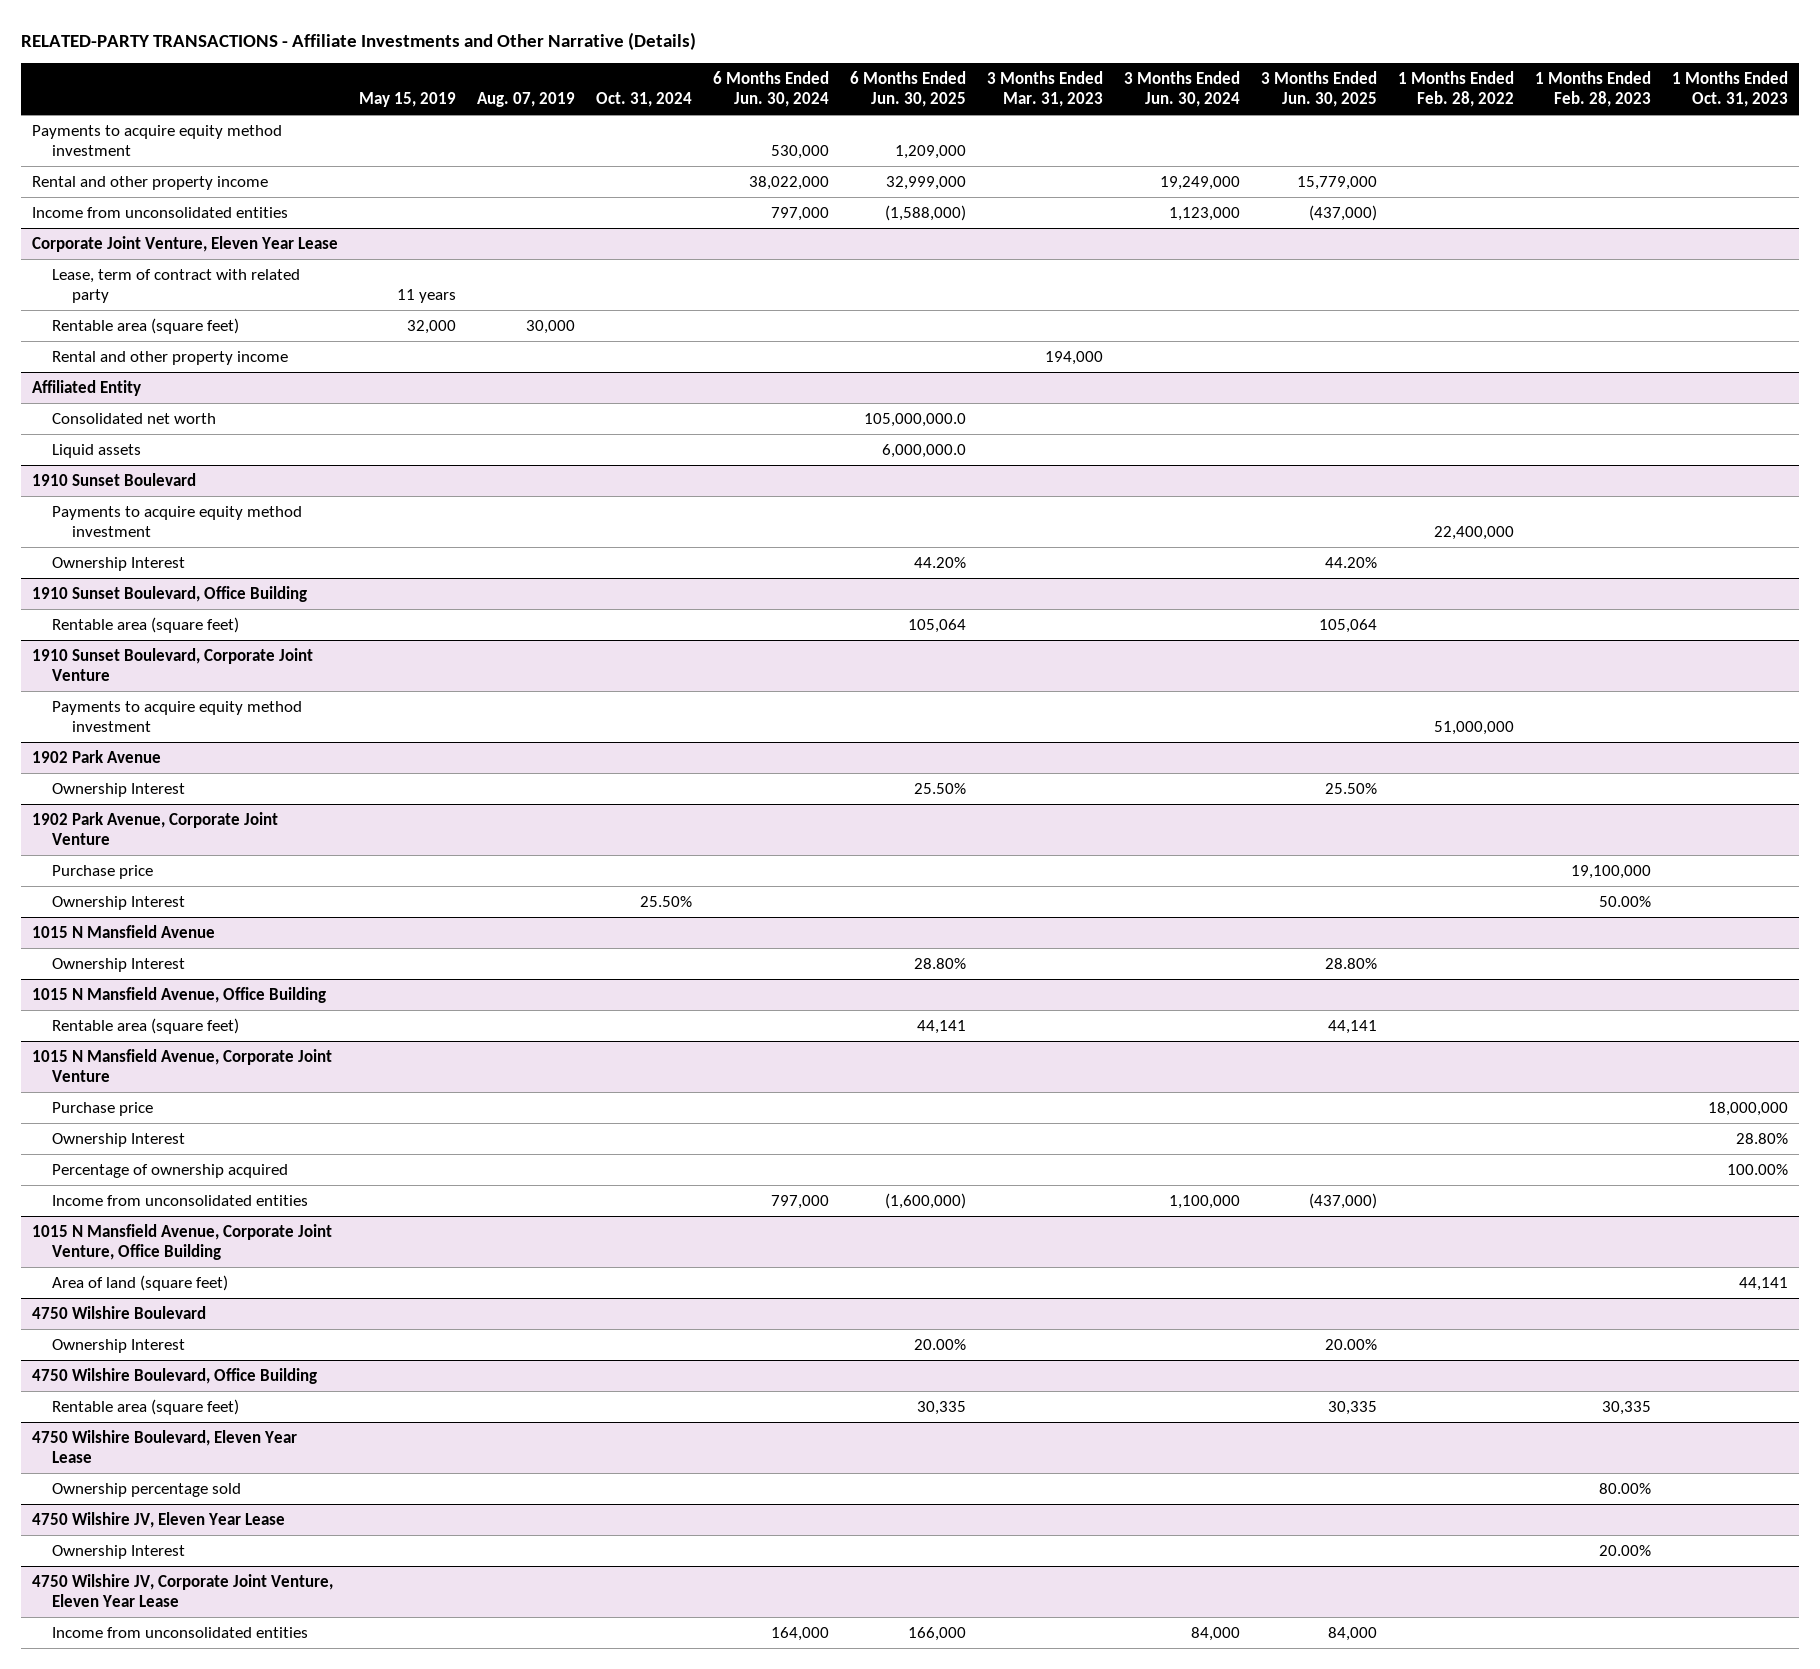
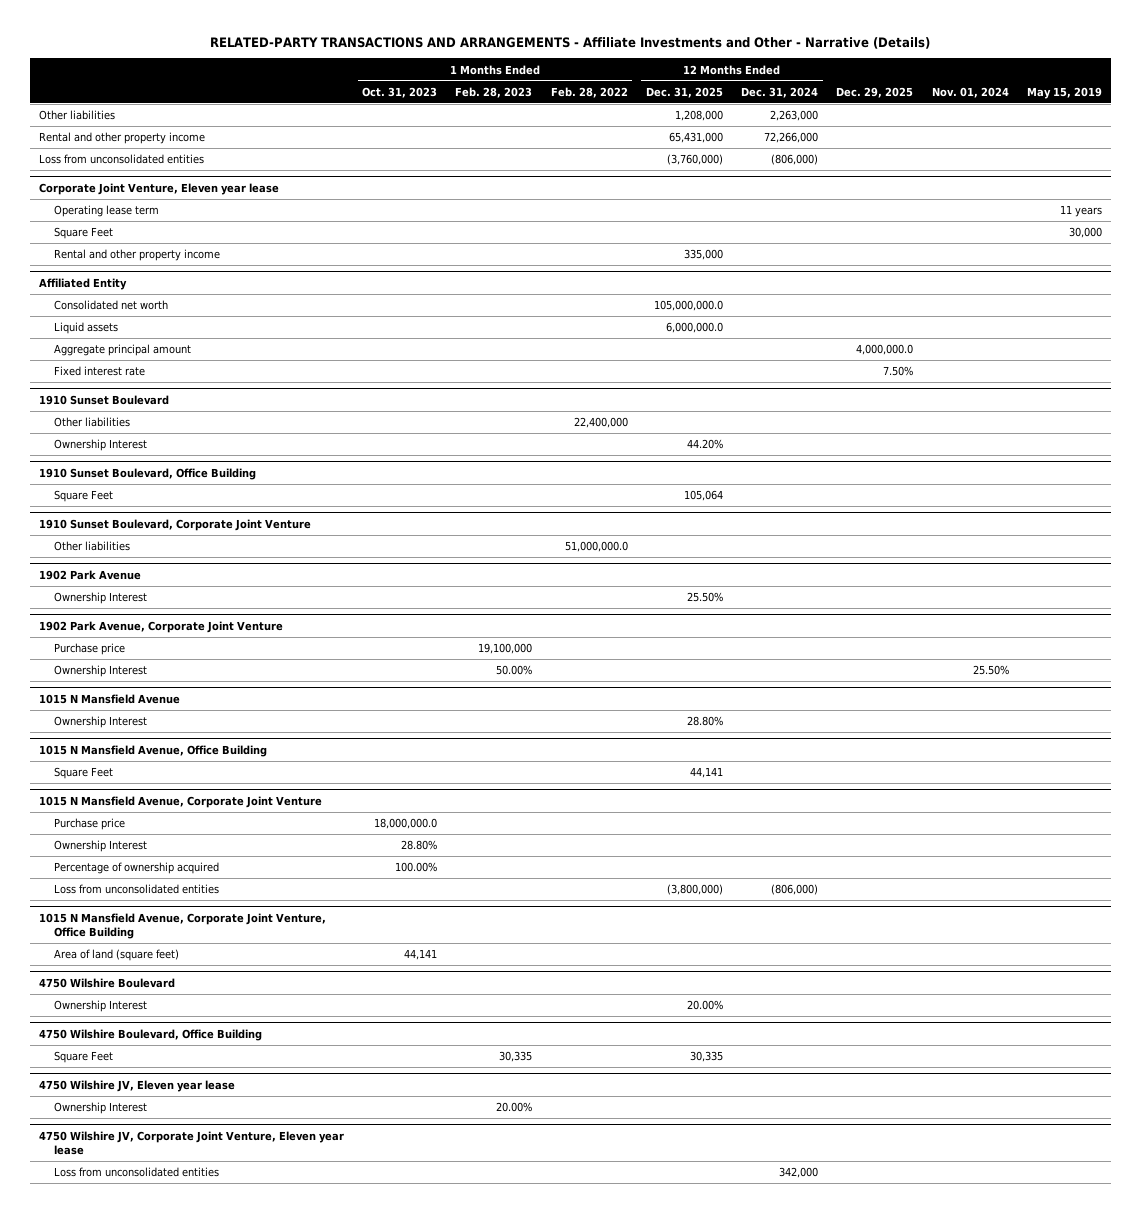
- RELATED-PARTY TRANSACTIONS - Affiliate Investments and Other Narrative (Details)
+ RELATED-PARTY TRANSACTIONS AND ARRANGEMENTS - Affiliate Investments and Other - Narrative (Details)
- | May 15, 2019 | Aug. 07, 2019 | Oct. 31, 2024 | 6 Months Ended Jun. 30, 2024 | 6 Months Ended Jun. 30, 2025 | 3 Months Ended Mar. 31, 2023 | 3 Months Ended Jun. 30, 2024 | 3 Months Ended Jun. 30, 2025 | 1 Months Ended Feb. 28, 2022 | 1 Months Ended Feb. 28, 2023 | 1 Months Ended Oct. 31, 2023
+ | 1 Months Ended Oct. 31, 2023 | 1 Months Ended Feb. 28, 2023 | 1 Months Ended Feb. 28, 2022 | 12 Months Ended Dec. 31, 2025 | 12 Months Ended Dec. 31, 2024 | Dec. 29, 2025 | Nov. 01, 2024 | May 15, 2019
- Payments to acquire equity method investment | | | | 530,000 | 1,209,000 | | | | | |
+ Other liabilities | | | | 1,208,000 | 2,263,000 | | |
- Income from unconsolidated entities | | | | 797,000 | (1,588,000) | | 1,123,000 | (437,000) | | |
- Corporate Joint Venture, Eleven Year Lease
- Lease, term of contract with related party | 11 years | | | | | | | | | |
- Rentable area (square feet) | 32,000 | 30,000 | | | | | | | | |
+ Loss from unconsolidated entities | | | | (3,760,000) | (806,000) | | |
+ Corporate Joint Venture, Eleven year lease
+ Operating lease term | | | | | | | | 11 years
+ Square Feet | | | | | | | | 30,000
@ Affiliated Entity
+ Aggregate principal amount | | | | | | 4,000,000.0 | |
+ Fixed interest rate | | | | | | 7.50% | |
@ 1910 Sunset Boulevard
- Payments to acquire equity method investment | | | | | | | | | 22,400,000 | |
+ Other liabilities | | | 22,400,000 | | | | |
@ 1910 Sunset Boulevard, Office Building
- Rentable area (square feet) | | | | | 105,064 | | | 105,064 | | |
+ Square Feet | | | | 105,064 | | | |
@ 1910 Sunset Boulevard, Corporate Joint Venture
- Payments to acquire equity method investment | | | | | | | | | 51,000,000 | |
+ Other liabilities | | | 51,000,000.0 | | | | |
@ 1015 N Mansfield Avenue, Office Building
- Rentable area (square feet) | | | | | 44,141 | | | 44,141 | | |
+ Square Feet | | | | 44,141 | | | |
@ 1015 N Mansfield Avenue, Corporate Joint Venture
- Purchase price | | | | | | | | | | | 18,000,000
+ Purchase price | 18,000,000.0 | | | | | | |
- Income from unconsolidated entities | | | | 797,000 | (1,600,000) | | 1,100,000 | (437,000) | | |
+ Loss from unconsolidated entities | | | | (3,800,000) | (806,000) | | |
@ 4750 Wilshire Boulevard, Office Building
- Rentable area (square feet) | | | | | 30,335 | | | 30,335 | | 30,335 |
- 4750 Wilshire Boulevard, Eleven Year Lease
- Ownership percentage sold | | | | | | | | | | 80.00% |
- 4750 Wilshire JV, Eleven Year Lease
@ 4750 Wilshire Boulevard, Office Building
+ Square Feet | | 30,335 | | 30,335 | | | |
+ 4750 Wilshire JV, Eleven year lease
- 4750 Wilshire JV, Corporate Joint Venture, Eleven Year Lease
- Income from unconsolidated entities | | | | 164,000 | 166,000 | | 84,000 | 84,000 | | |
+ 4750 Wilshire JV, Corporate Joint Venture, Eleven year lease
+ Loss from unconsolidated entities | | | | | 342,000 | | |

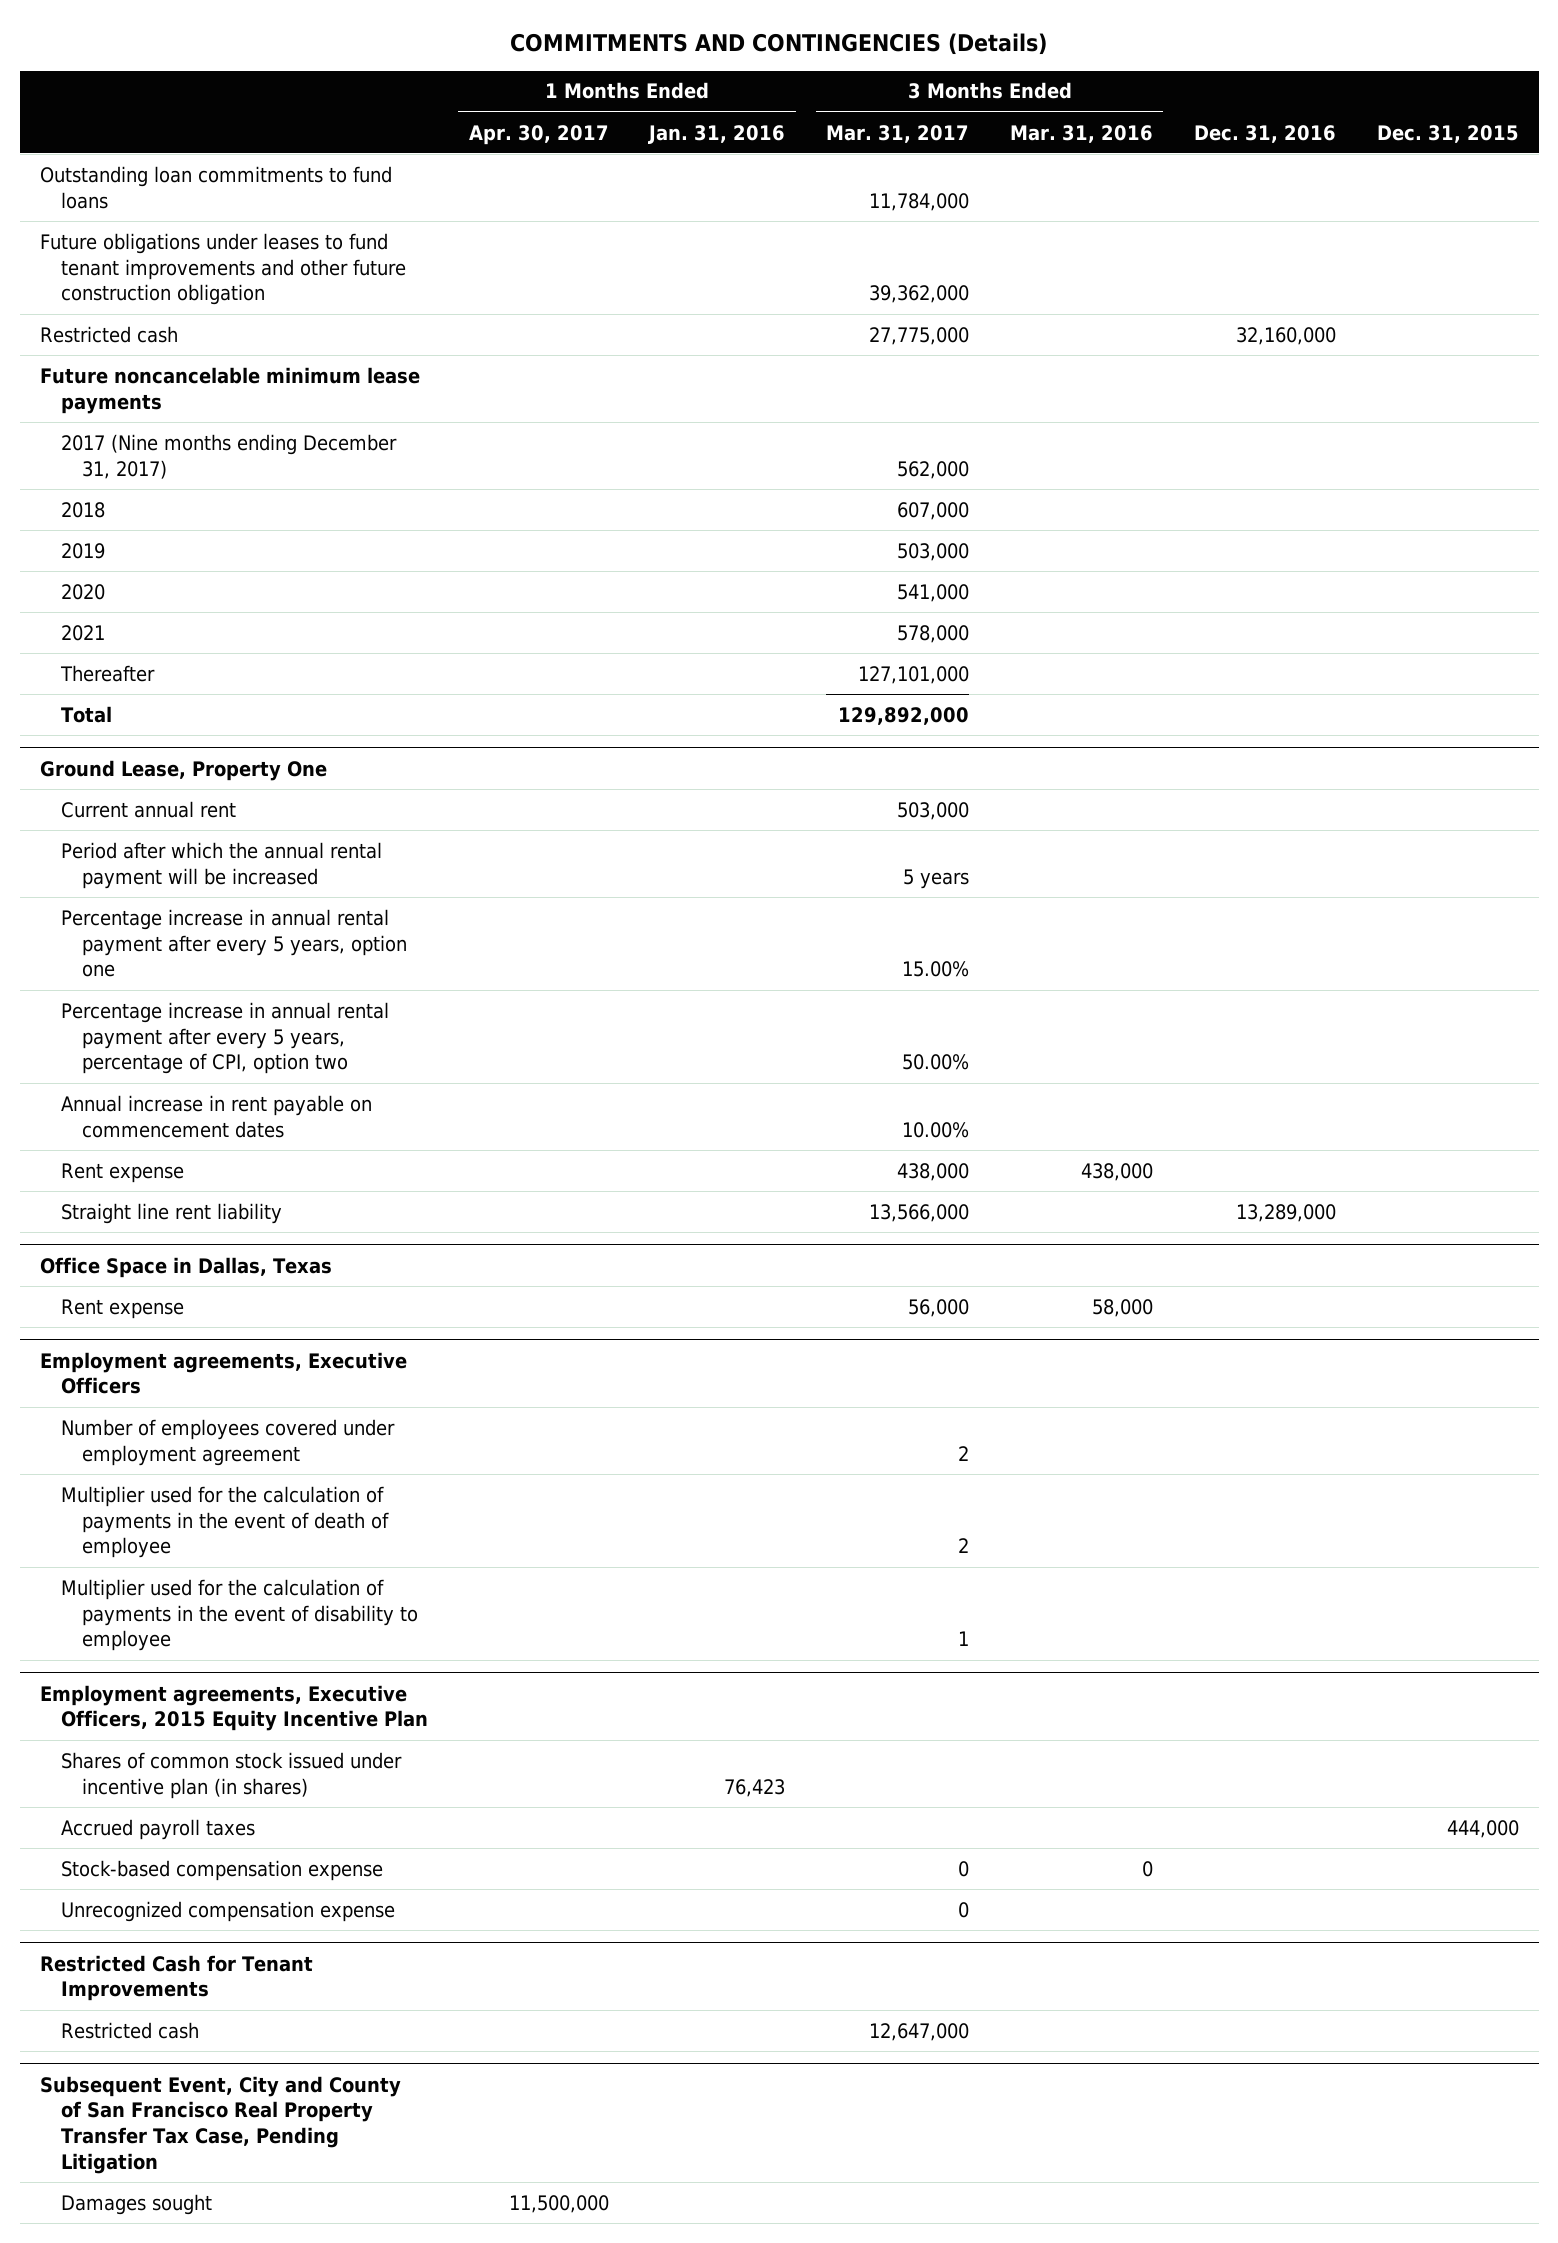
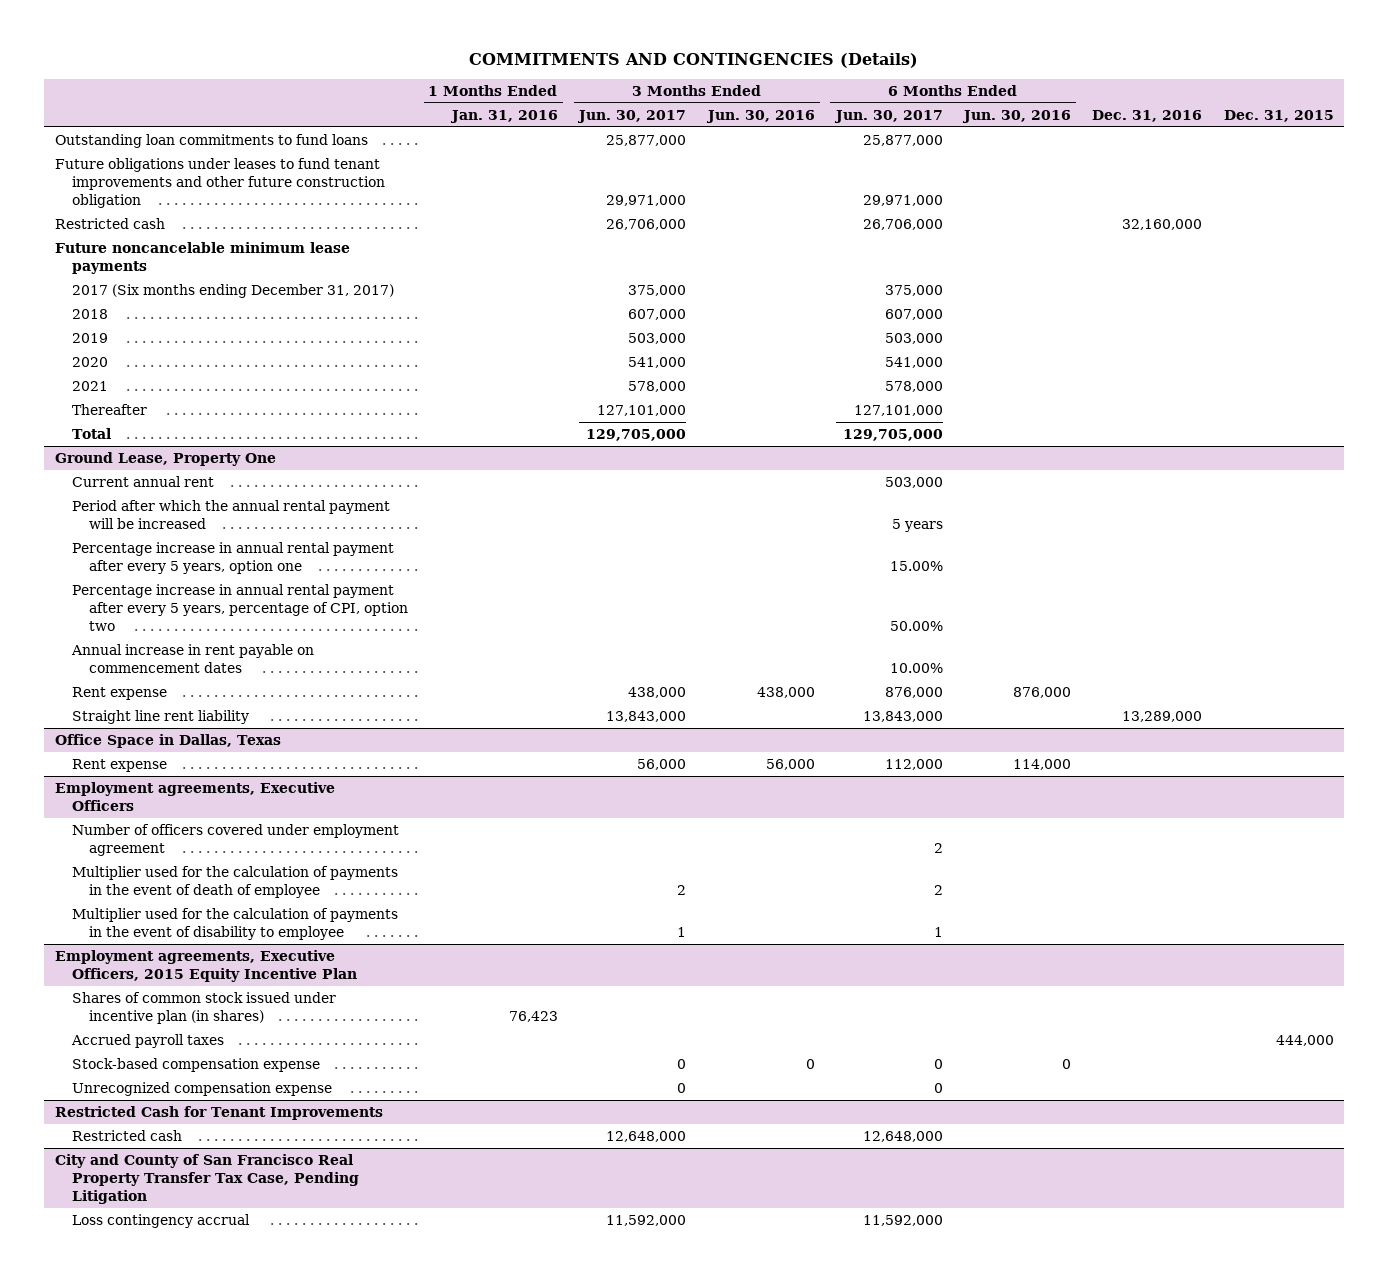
- | 1 Months Ended Apr. 30, 2017 | 1 Months Ended Jan. 31, 2016 | 3 Months Ended Mar. 31, 2017 | 3 Months Ended Mar. 31, 2016 | Dec. 31, 2016 | Dec. 31, 2015
+ | 1 Months Ended Jan. 31, 2016 | 3 Months Ended Jun. 30, 2017 | 3 Months Ended Jun. 30, 2016 | 6 Months Ended Jun. 30, 2017 | 6 Months Ended Jun. 30, 2016 | Dec. 31, 2016 | Dec. 31, 2015
- 2017 (Nine months ending December 31, 2017) | | | 562,000 | | |
+ 2017 (Six months ending December 31, 2017) | | 375,000 | | 375,000 | | |
@ Employment agreements, Executive Officers
- Number of employees covered under employment agreement | | | 2 | | |
+ Number of officers covered under employment agreement | | | | 2 | | |
- Subsequent Event, City and County of San Francisco Real Property Transfer Tax Case, Pending Litigation
- Damages sought | 11,500,000 | | | | |
+ City and County of San Francisco Real Property Transfer Tax Case, Pending Litigation
+ Loss contingency accrual | | 11,592,000 | | 11,592,000 | | |

